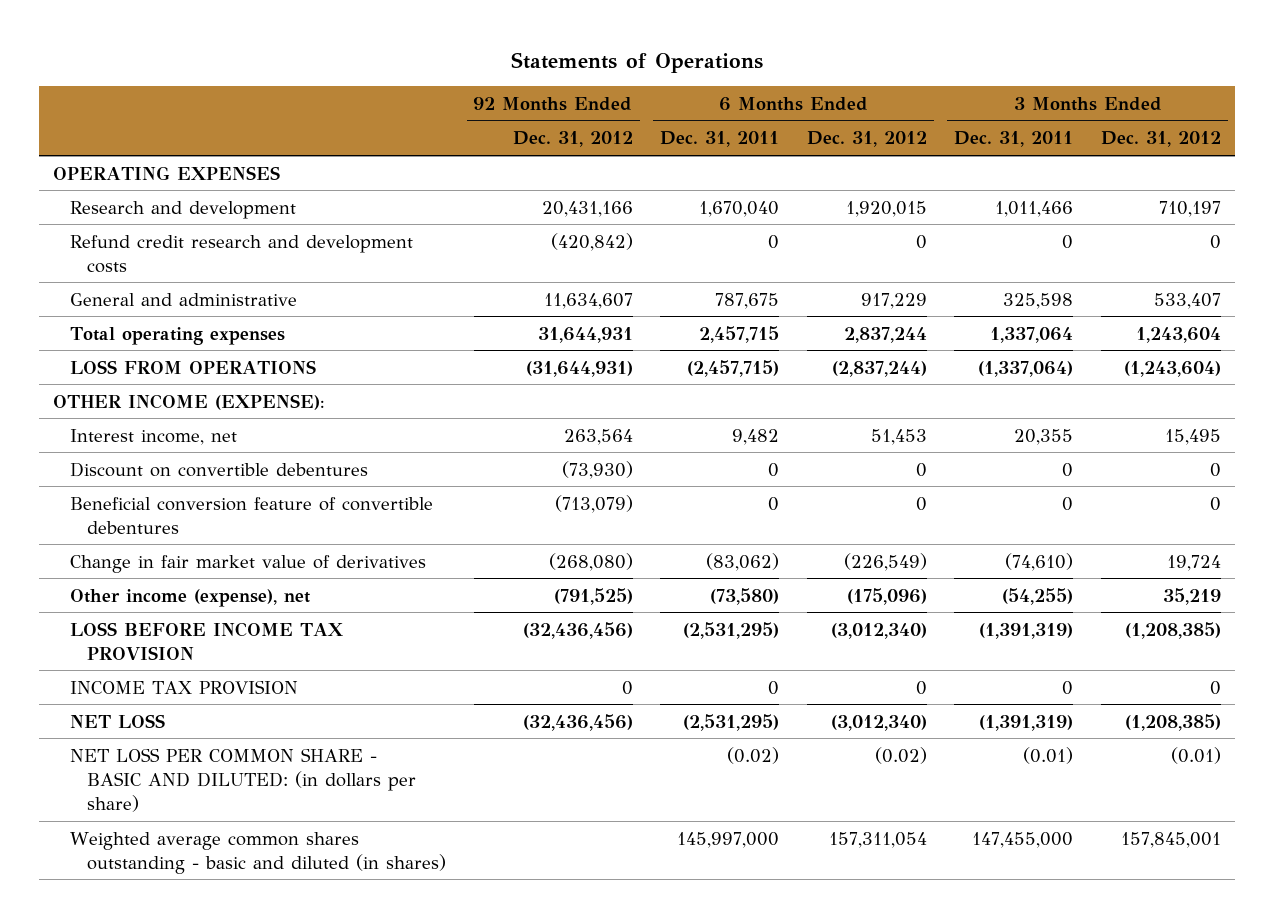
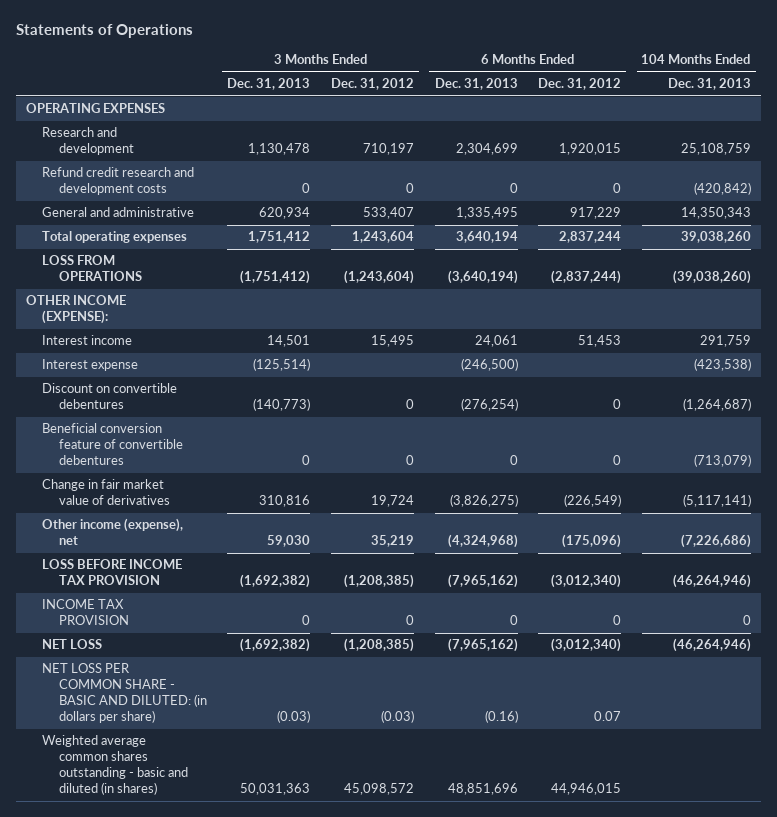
- | 92 Months Ended Dec. 31, 2012 | 6 Months Ended Dec. 31, 2011 | 6 Months Ended Dec. 31, 2012 | 3 Months Ended Dec. 31, 2011 | 3 Months Ended Dec. 31, 2012
+ | 3 Months Ended Dec. 31, 2013 | 3 Months Ended Dec. 31, 2012 | 6 Months Ended Dec. 31, 2013 | 6 Months Ended Dec. 31, 2012 | 104 Months Ended Dec. 31, 2013
- Interest income, net | 263,564 | 9,482 | 51,453 | 20,355 | 15,495
+ Interest income | 14,501 | 15,495 | 24,061 | 51,453 | 291,759
+ Interest expense | (125,514) | | (246,500) | | (423,538)
- NET LOSS PER COMMON SHARE - BASIC AND DILUTED: (in dollars per share) | | (0.02) | (0.02) | (0.01) | (0.01)
- Weighted average common shares outstanding - basic and diluted (in shares) | | 145,997,000 | 157,311,054 | 147,455,000 | 157,845,001
+ NET LOSS PER COMMON SHARE - BASIC AND DILUTED: (in dollars per share) | (0.03) | (0.03) | (0.16) | 0.07 |
+ Weighted average common shares outstanding - basic and diluted (in shares) | 50,031,363 | 45,098,572 | 48,851,696 | 44,946,015 |

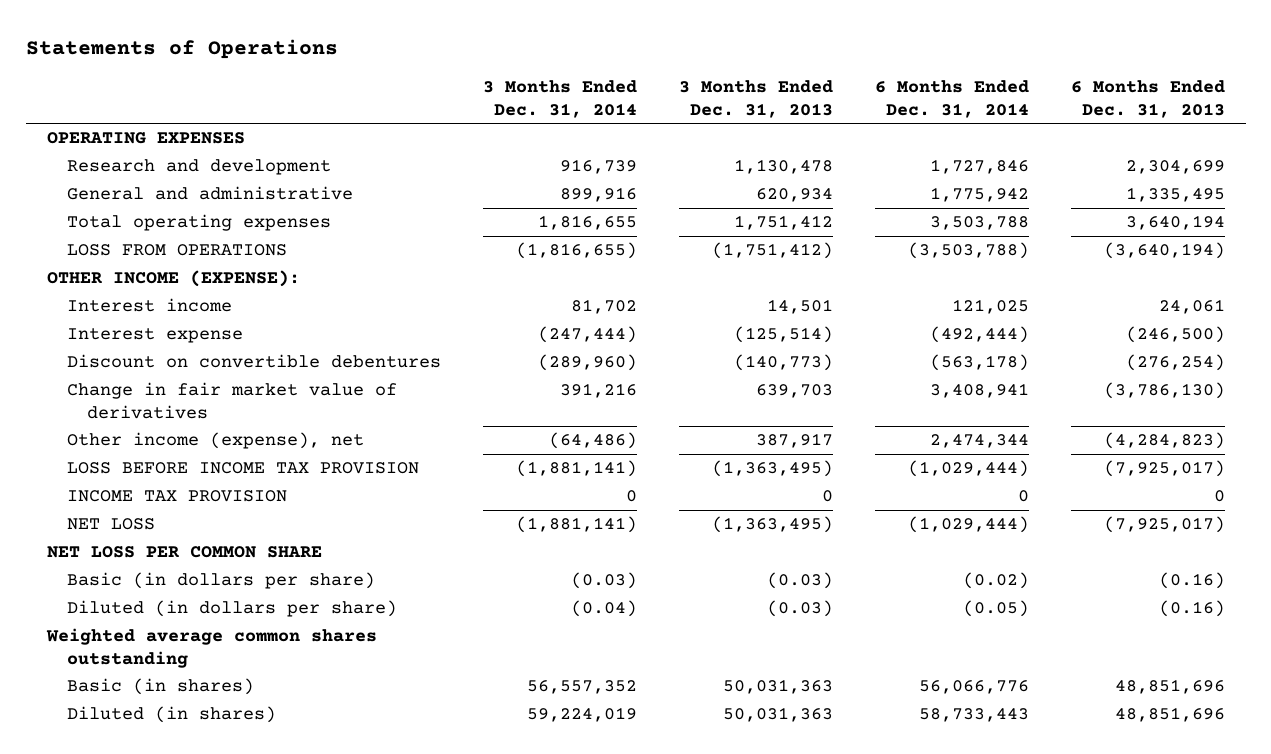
- | 3 Months Ended Dec. 31, 2013 | 3 Months Ended Dec. 31, 2012 | 6 Months Ended Dec. 31, 2013 | 6 Months Ended Dec. 31, 2012 | 104 Months Ended Dec. 31, 2013
+ | 3 Months Ended Dec. 31, 2014 | 3 Months Ended Dec. 31, 2013 | 6 Months Ended Dec. 31, 2014 | 6 Months Ended Dec. 31, 2013
- Refund credit research and development costs | 0 | 0 | 0 | 0 | (420,842)
- Beneficial conversion feature of convertible debentures | 0 | 0 | 0 | 0 | (713,079)
- Change in fair market value of derivatives | 310,816 | 19,724 | (3,826,275) | (226,549) | (5,117,141)
- Other income (expense), net | 59,030 | 35,219 | (4,324,968) | (175,096) | (7,226,686)
- LOSS BEFORE INCOME TAX PROVISION | (1,692,382) | (1,208,385) | (7,965,162) | (3,012,340) | (46,264,946)
+ Change in fair market value of derivatives | 391,216 | 639,703 | 3,408,941 | (3,786,130)
+ Other income (expense), net | (64,486) | 387,917 | 2,474,344 | (4,284,823)
+ LOSS BEFORE INCOME TAX PROVISION | (1,881,141) | (1,363,495) | (1,029,444) | (7,925,017)
- NET LOSS | (1,692,382) | (1,208,385) | (7,965,162) | (3,012,340) | (46,264,946)
- NET LOSS PER COMMON SHARE - BASIC AND DILUTED: (in dollars per share) | (0.03) | (0.03) | (0.16) | 0.07 |
- Weighted average common shares outstanding - basic and diluted (in shares) | 50,031,363 | 45,098,572 | 48,851,696 | 44,946,015 |
+ NET LOSS | (1,881,141) | (1,363,495) | (1,029,444) | (7,925,017)
+ NET LOSS PER COMMON SHARE
+ Basic (in dollars per share) | (0.03) | (0.03) | (0.02) | (0.16)
+ Diluted (in dollars per share) | (0.04) | (0.03) | (0.05) | (0.16)
+ Weighted average common shares outstanding
+ Basic (in shares) | 56,557,352 | 50,031,363 | 56,066,776 | 48,851,696
+ Diluted (in shares) | 59,224,019 | 50,031,363 | 58,733,443 | 48,851,696

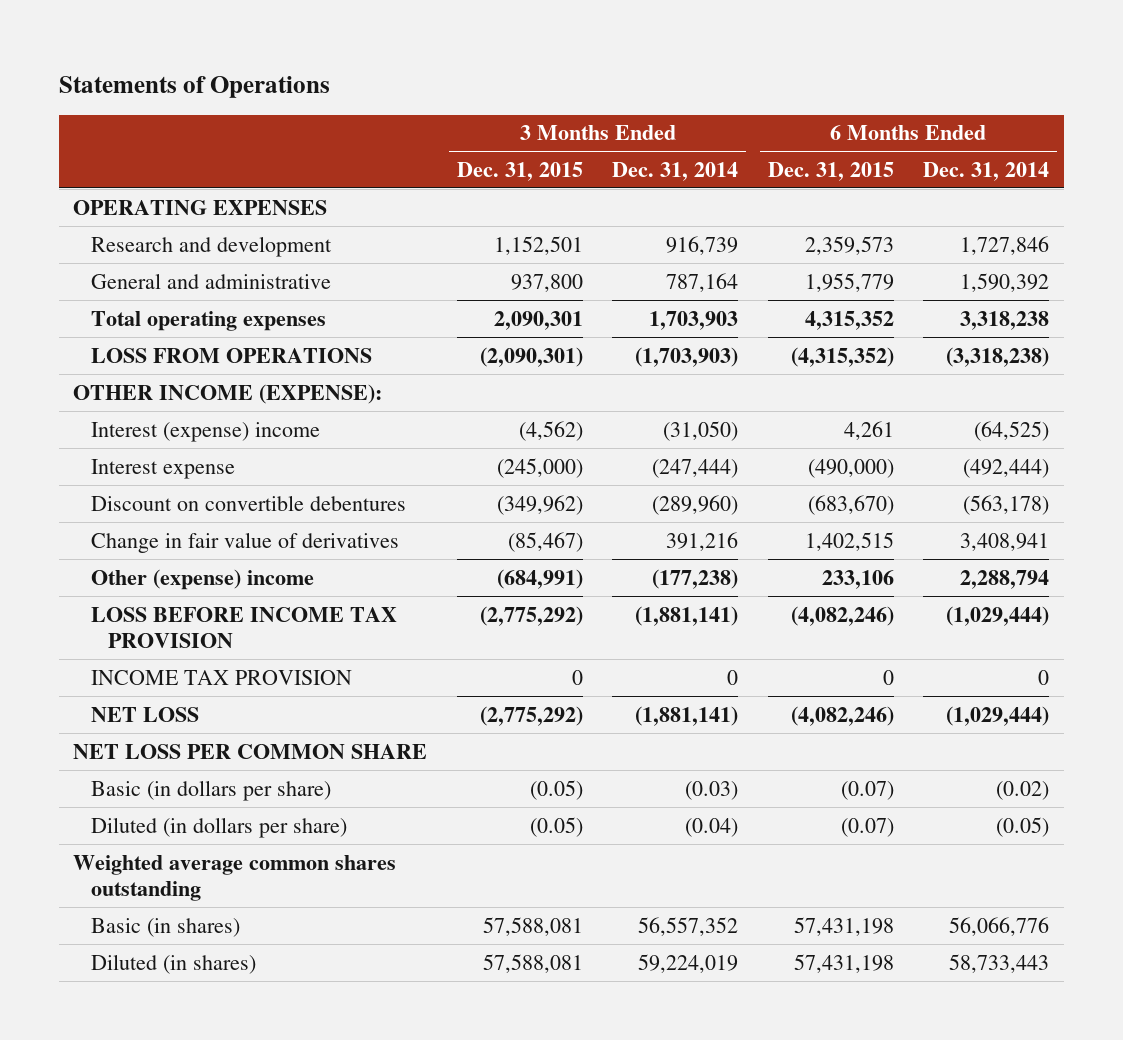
- | 3 Months Ended Dec. 31, 2014 | 3 Months Ended Dec. 31, 2013 | 6 Months Ended Dec. 31, 2014 | 6 Months Ended Dec. 31, 2013
+ | 3 Months Ended Dec. 31, 2015 | 3 Months Ended Dec. 31, 2014 | 6 Months Ended Dec. 31, 2015 | 6 Months Ended Dec. 31, 2014
- General and administrative | 899,916 | 620,934 | 1,775,942 | 1,335,495
- Total operating expenses | 1,816,655 | 1,751,412 | 3,503,788 | 3,640,194
- LOSS FROM OPERATIONS | (1,816,655) | (1,751,412) | (3,503,788) | (3,640,194)
+ General and administrative | 937,800 | 787,164 | 1,955,779 | 1,590,392
+ Total operating expenses | 2,090,301 | 1,703,903 | 4,315,352 | 3,318,238
+ LOSS FROM OPERATIONS | (2,090,301) | (1,703,903) | (4,315,352) | (3,318,238)
- Interest income | 81,702 | 14,501 | 121,025 | 24,061
+ Interest (expense) income | (4,562) | (31,050) | 4,261 | (64,525)
- Change in fair market value of derivatives | 391,216 | 639,703 | 3,408,941 | (3,786,130)
- Other income (expense), net | (64,486) | 387,917 | 2,474,344 | (4,284,823)
+ Change in fair value of derivatives | (85,467) | 391,216 | 1,402,515 | 3,408,941
+ Other (expense) income | (684,991) | (177,238) | 233,106 | 2,288,794

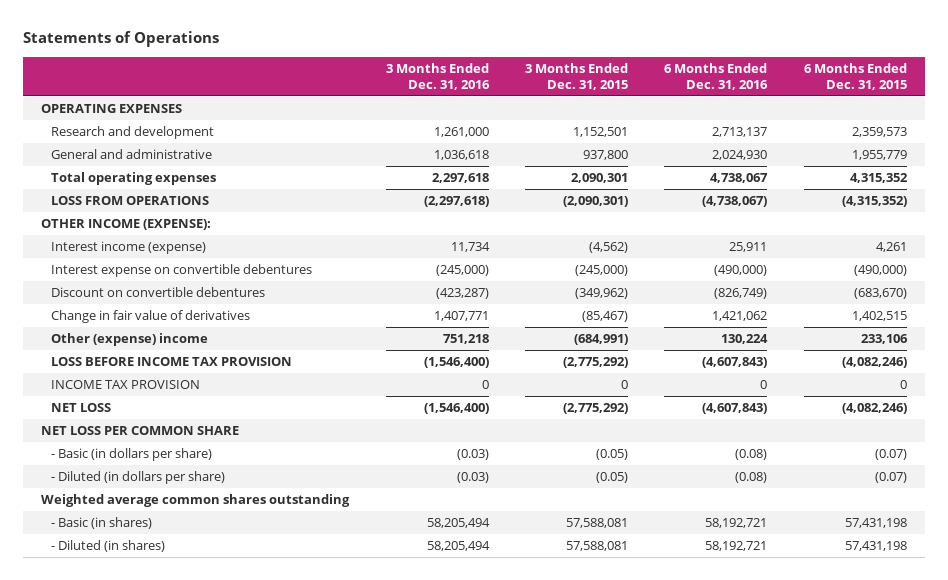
- | 3 Months Ended Dec. 31, 2015 | 3 Months Ended Dec. 31, 2014 | 6 Months Ended Dec. 31, 2015 | 6 Months Ended Dec. 31, 2014
+ | 3 Months Ended Dec. 31, 2016 | 3 Months Ended Dec. 31, 2015 | 6 Months Ended Dec. 31, 2016 | 6 Months Ended Dec. 31, 2015
- Interest (expense) income | (4,562) | (31,050) | 4,261 | (64,525)
- Interest expense | (245,000) | (247,444) | (490,000) | (492,444)
+ Interest income (expense) | 11,734 | (4,562) | 25,911 | 4,261
+ Interest expense on convertible debentures | (245,000) | (245,000) | (490,000) | (490,000)
- Basic (in dollars per share) | (0.05) | (0.03) | (0.07) | (0.02)
- Diluted (in dollars per share) | (0.05) | (0.04) | (0.07) | (0.05)
+ - Basic (in dollars per share) | (0.03) | (0.05) | (0.08) | (0.07)
+ - Diluted (in dollars per share) | (0.03) | (0.05) | (0.08) | (0.07)
- Basic (in shares) | 57,588,081 | 56,557,352 | 57,431,198 | 56,066,776
- Diluted (in shares) | 57,588,081 | 59,224,019 | 57,431,198 | 58,733,443
+ - Basic (in shares) | 58,205,494 | 57,588,081 | 58,192,721 | 57,431,198
+ - Diluted (in shares) | 58,205,494 | 57,588,081 | 58,192,721 | 57,431,198

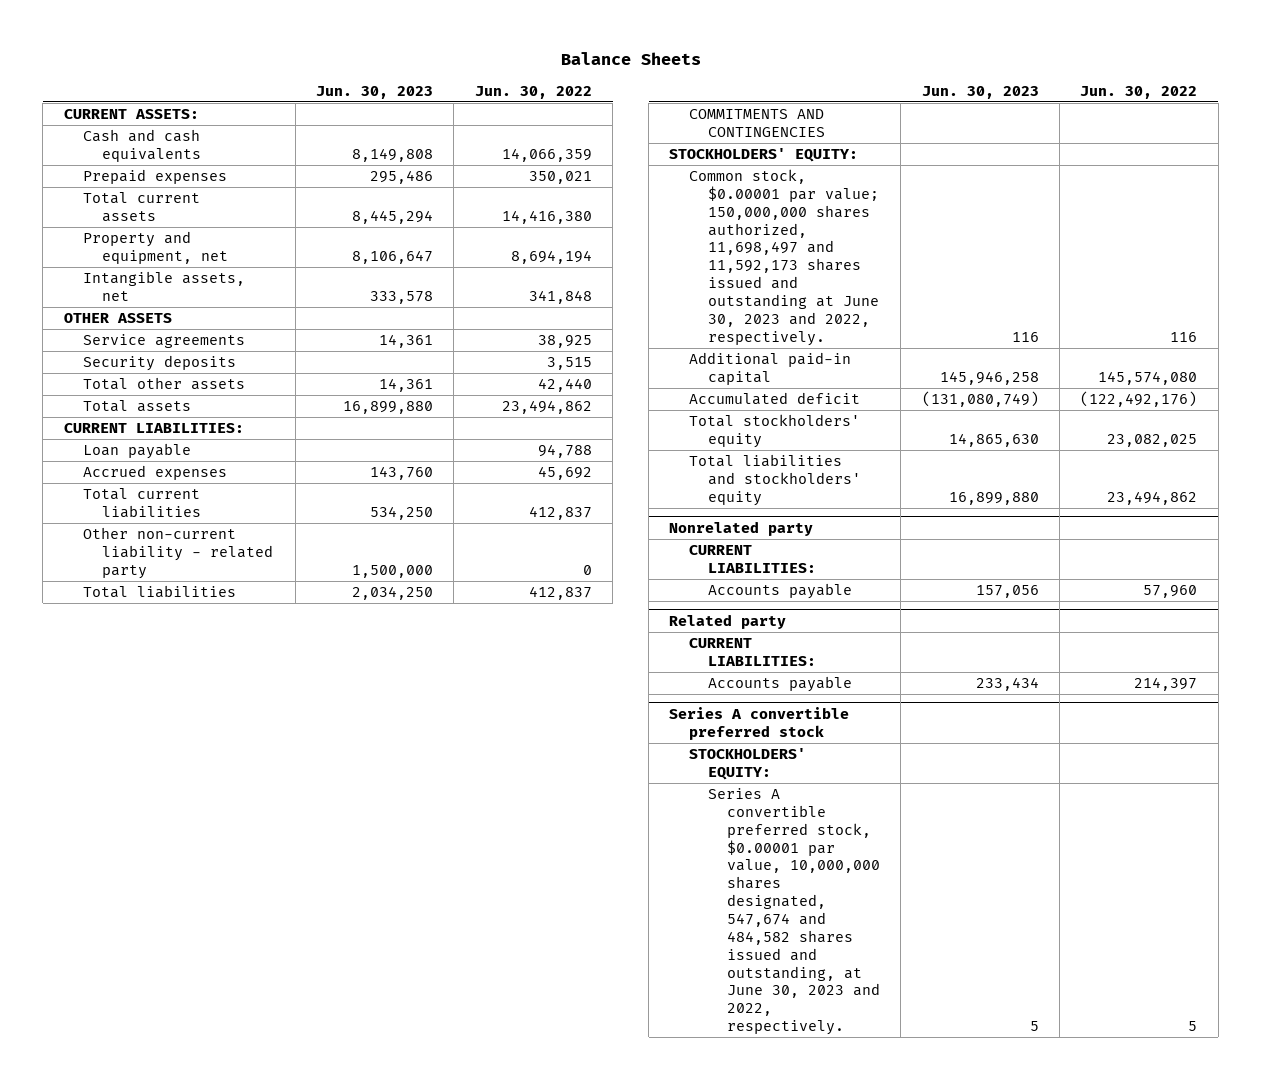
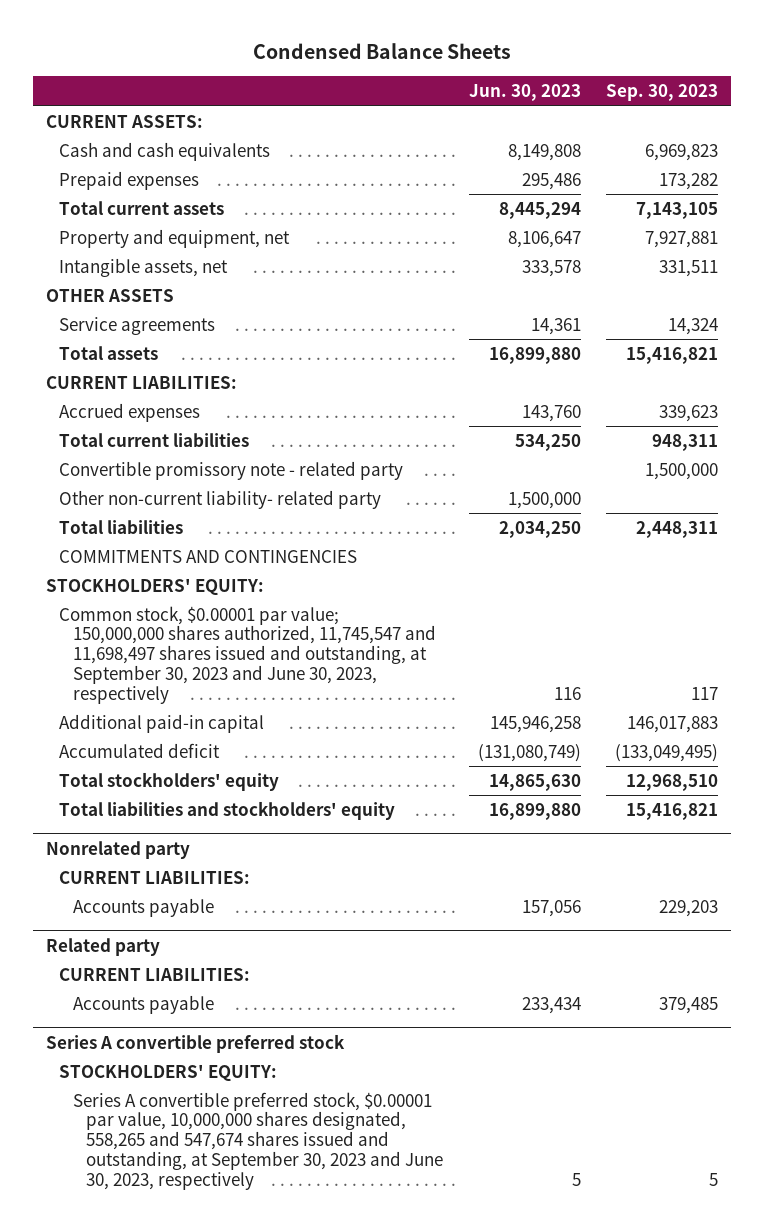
- Balance Sheets
+ Condensed Balance Sheets
- | Jun. 30, 2023 | Jun. 30, 2022
+ | Jun. 30, 2023 | Sep. 30, 2023
- Security deposits | | 3,515
- Total other assets | 14,361 | 42,440
- Loan payable | | 94,788
- Other non-current liability - related party | 1,500,000 | 0
+ Convertible promissory note - related party | | 1,500,000
+ Other non-current liability- related party | 1,500,000 |
- Common stock, $0.00001 par value; 150,000,000 shares authorized, 11,698,497 and 11,592,173 shares issued and outstanding at June 30, 2023 and 2022, respectively. | 116 | 116
+ Common stock, $0.00001 par value; 150,000,000 shares authorized, 11,745,547 and 11,698,497 shares issued and outstanding, at September 30, 2023 and June 30, 2023, respectively | 116 | 117
@ Series A convertible preferred stock
- Series A convertible preferred stock, $0.00001 par value, 10,000,000 shares designated, 547,674 and 484,582 shares issued and outstanding, at June 30, 2023 and 2022, respectively. | 5 | 5
+ Series A convertible preferred stock, $0.00001 par value, 10,000,000 shares designated, 558,265 and 547,674 shares issued and outstanding, at September 30, 2023 and June 30, 2023, respectively | 5 | 5

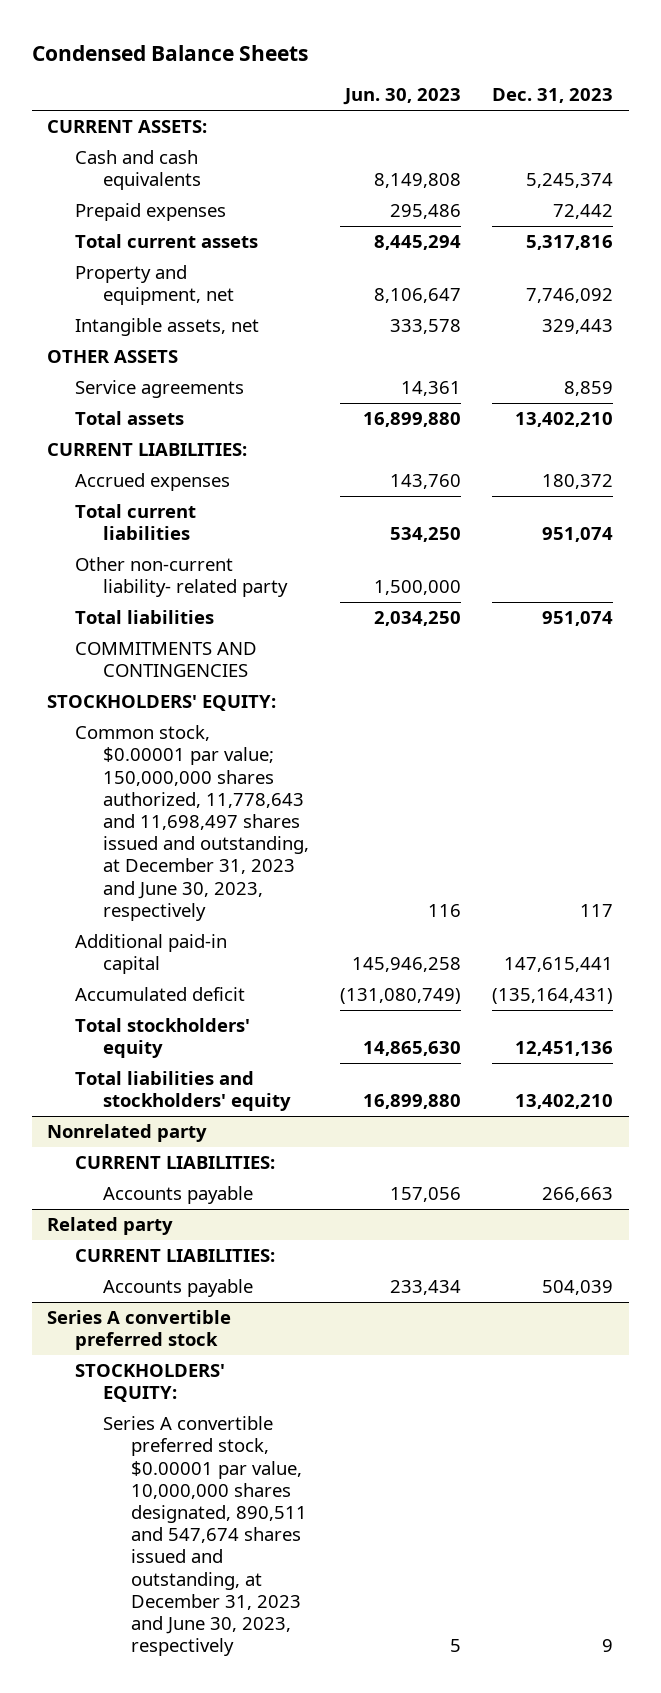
- | Jun. 30, 2023 | Sep. 30, 2023
+ | Jun. 30, 2023 | Dec. 31, 2023
- Convertible promissory note - related party | | 1,500,000
- Common stock, $0.00001 par value; 150,000,000 shares authorized, 11,745,547 and 11,698,497 shares issued and outstanding, at September 30, 2023 and June 30, 2023, respectively | 116 | 117
+ Common stock, $0.00001 par value; 150,000,000 shares authorized, 11,778,643 and 11,698,497 shares issued and outstanding, at December 31, 2023 and June 30, 2023, respectively | 116 | 117
@ Series A convertible preferred stock
- Series A convertible preferred stock, $0.00001 par value, 10,000,000 shares designated, 558,265 and 547,674 shares issued and outstanding, at September 30, 2023 and June 30, 2023, respectively | 5 | 5
+ Series A convertible preferred stock, $0.00001 par value, 10,000,000 shares designated, 890,511 and 547,674 shares issued and outstanding, at December 31, 2023 and June 30, 2023, respectively | 5 | 9

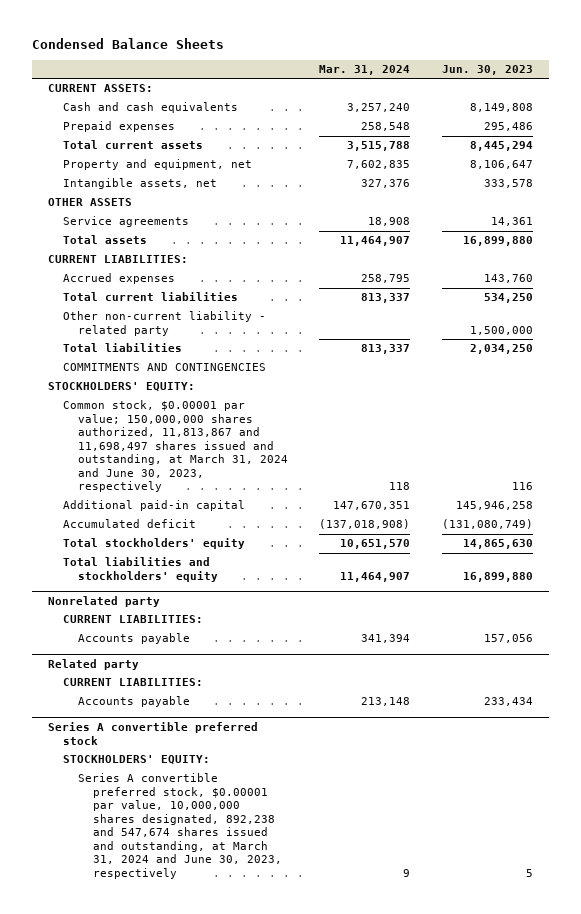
- | Jun. 30, 2023 | Dec. 31, 2023
+ | Mar. 31, 2024 | Jun. 30, 2023
- Other non-current liability- related party | 1,500,000 |
+ Other non-current liability - related party | | 1,500,000
- Common stock, $0.00001 par value; 150,000,000 shares authorized, 11,778,643 and 11,698,497 shares issued and outstanding, at December 31, 2023 and June 30, 2023, respectively | 116 | 117
+ Common stock, $0.00001 par value; 150,000,000 shares authorized, 11,813,867 and 11,698,497 shares issued and outstanding, at March 31, 2024 and June 30, 2023, respectively | 118 | 116
@ Series A convertible preferred stock
- Series A convertible preferred stock, $0.00001 par value, 10,000,000 shares designated, 890,511 and 547,674 shares issued and outstanding, at December 31, 2023 and June 30, 2023, respectively | 5 | 9
+ Series A convertible preferred stock, $0.00001 par value, 10,000,000 shares designated, 892,238 and 547,674 shares issued and outstanding, at March 31, 2024 and June 30, 2023, respectively | 9 | 5

